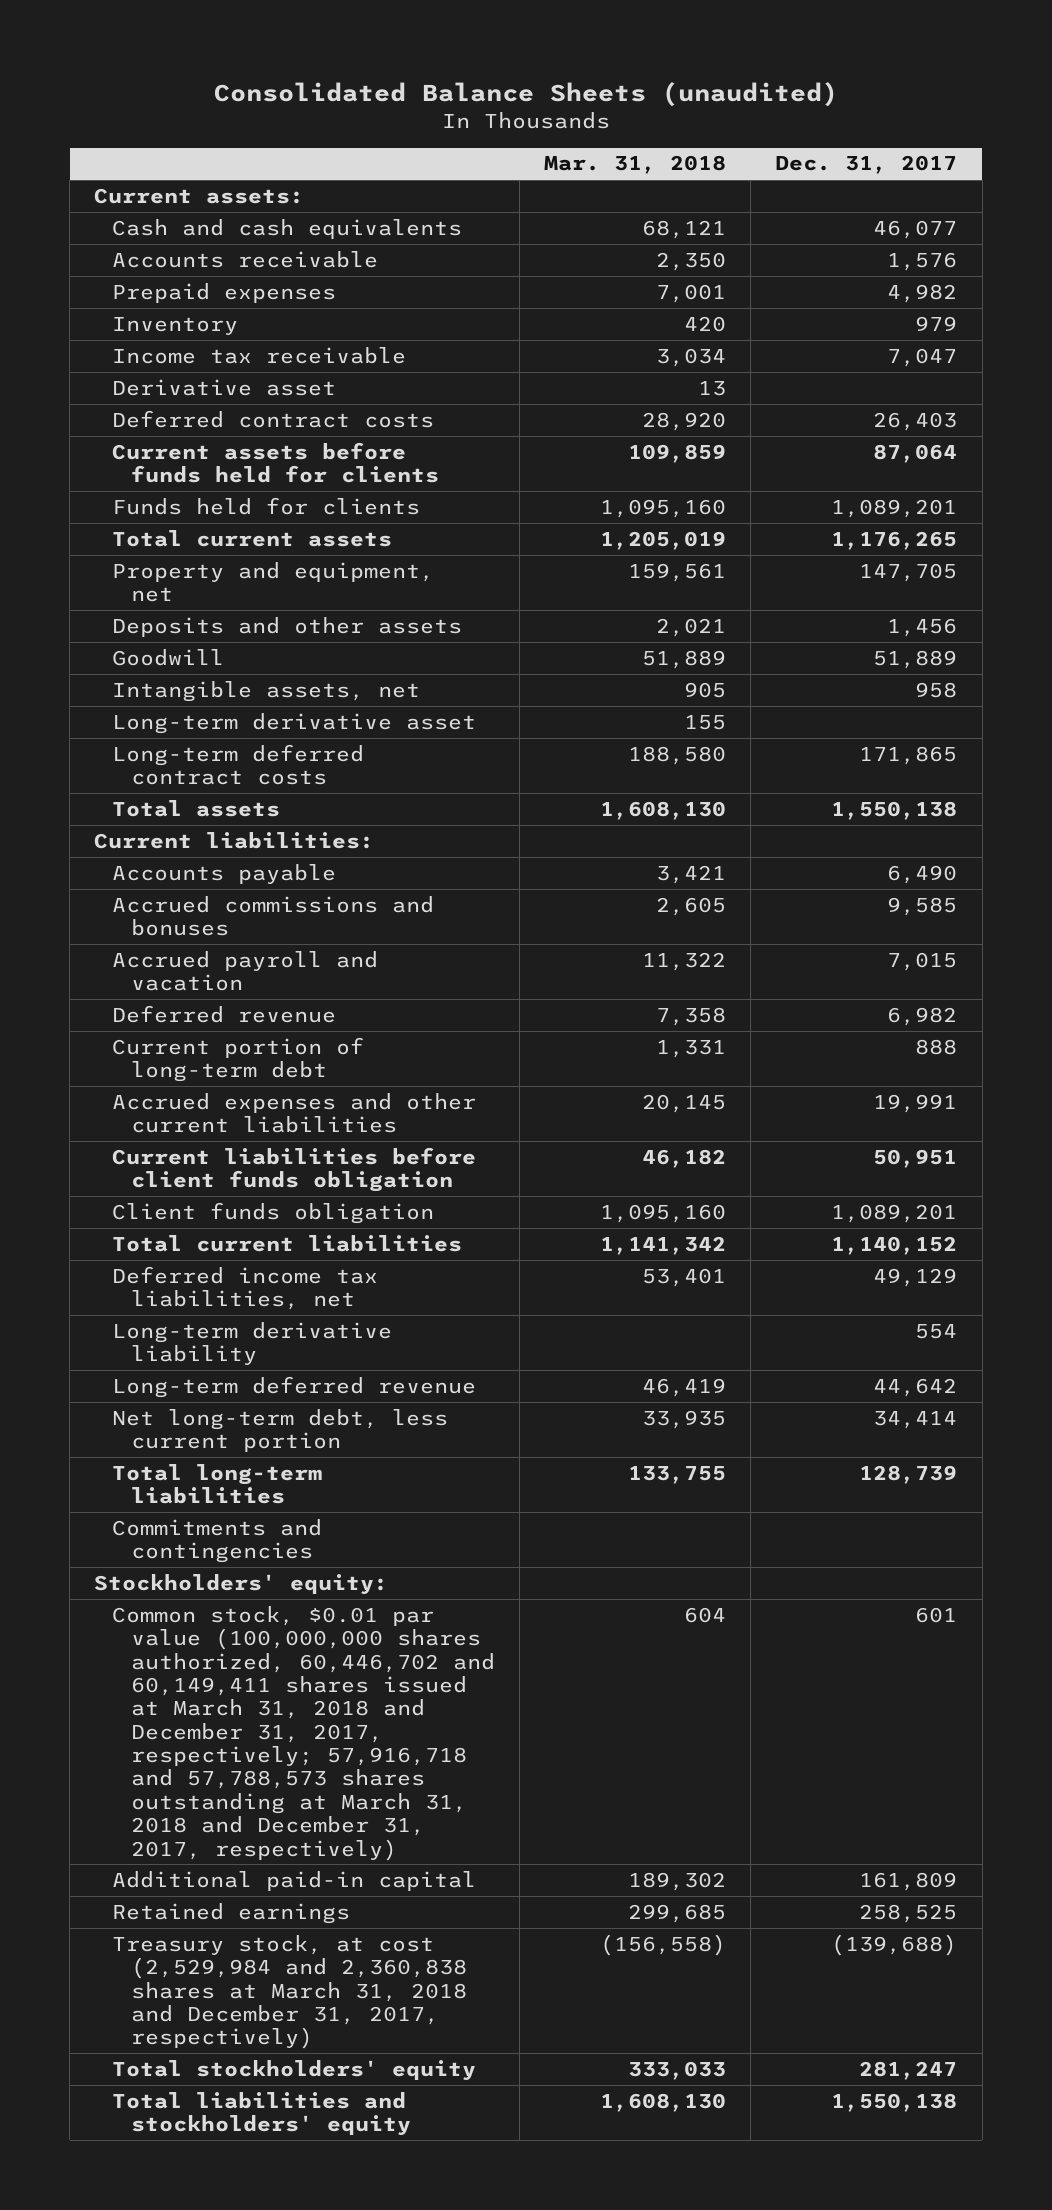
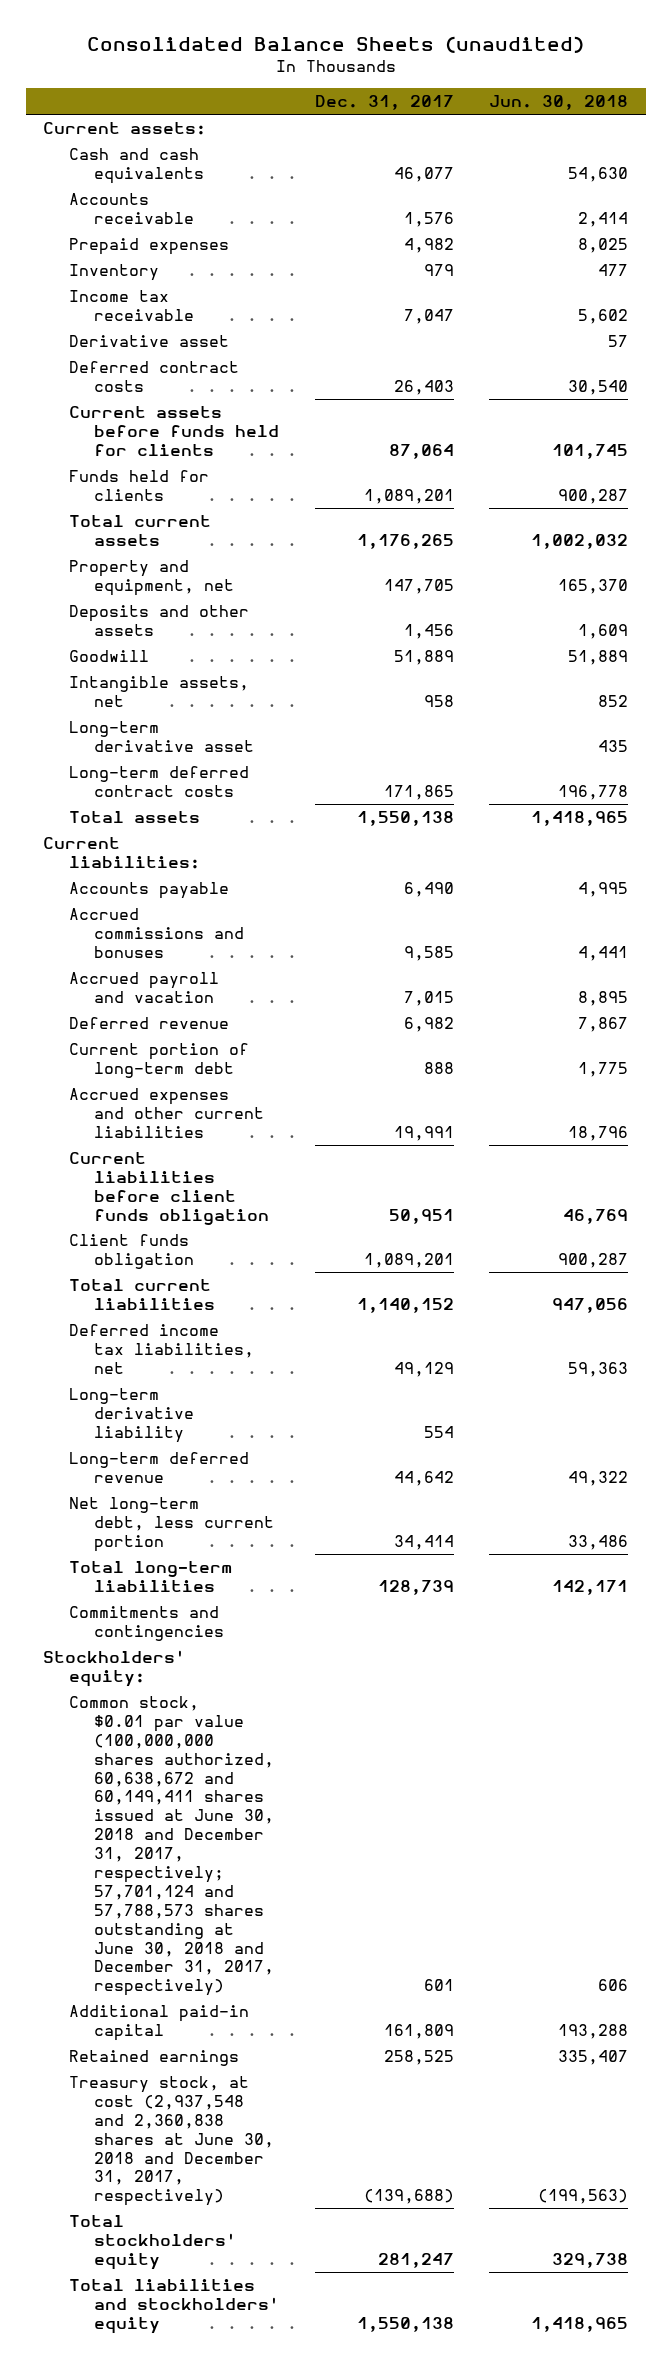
- | Mar. 31, 2018 | Dec. 31, 2017
+ | Dec. 31, 2017 | Jun. 30, 2018
- Common stock, $0.01 par value (100,000,000 shares authorized, 60,446,702 and 60,149,411 shares issued at March 31, 2018 and December 31, 2017, respectively; 57,916,718 and 57,788,573 shares outstanding at March 31, 2018 and December 31, 2017, respectively) | 604 | 601
+ Common stock, $0.01 par value (100,000,000 shares authorized, 60,638,672 and 60,149,411 shares issued at June 30, 2018 and December 31, 2017, respectively; 57,701,124 and 57,788,573 shares outstanding at June 30, 2018 and December 31, 2017, respectively) | 601 | 606
- Treasury stock, at cost (2,529,984 and 2,360,838 shares at March 31, 2018 and December 31, 2017, respectively) | (156,558) | (139,688)
+ Treasury stock, at cost (2,937,548 and 2,360,838 shares at June 30, 2018 and December 31, 2017, respectively) | (139,688) | (199,563)

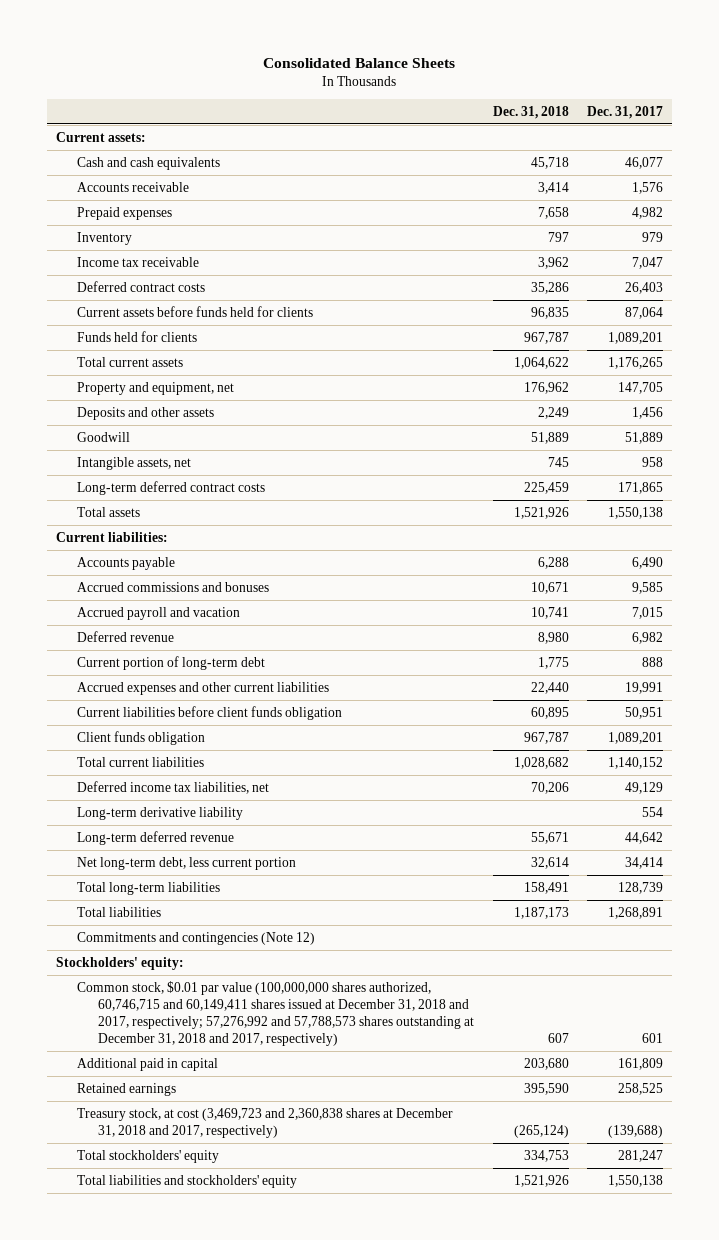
- Consolidated Balance Sheets (unaudited)
+ Consolidated Balance Sheets
- | Dec. 31, 2017 | Jun. 30, 2018
+ | Dec. 31, 2018 | Dec. 31, 2017
- Derivative asset | | 57
- Long-term derivative asset | | 435
- Commitments and contingencies
+ Total liabilities | 1,187,173 | 1,268,891
+ Commitments and contingencies (Note 12)
- Common stock, $0.01 par value (100,000,000 shares authorized, 60,638,672 and 60,149,411 shares issued at June 30, 2018 and December 31, 2017, respectively; 57,701,124 and 57,788,573 shares outstanding at June 30, 2018 and December 31, 2017, respectively) | 601 | 606
- Additional paid-in capital | 161,809 | 193,288
+ Common stock, $0.01 par value (100,000,000 shares authorized, 60,746,715 and 60,149,411 shares issued at December 31, 2018 and 2017, respectively; 57,276,992 and 57,788,573 shares outstanding at December 31, 2018 and 2017, respectively) | 607 | 601
+ Additional paid in capital | 203,680 | 161,809
- Treasury stock, at cost (2,937,548 and 2,360,838 shares at June 30, 2018 and December 31, 2017, respectively) | (139,688) | (199,563)
+ Treasury stock, at cost (3,469,723 and 2,360,838 shares at December 31, 2018 and 2017, respectively) | (265,124) | (139,688)

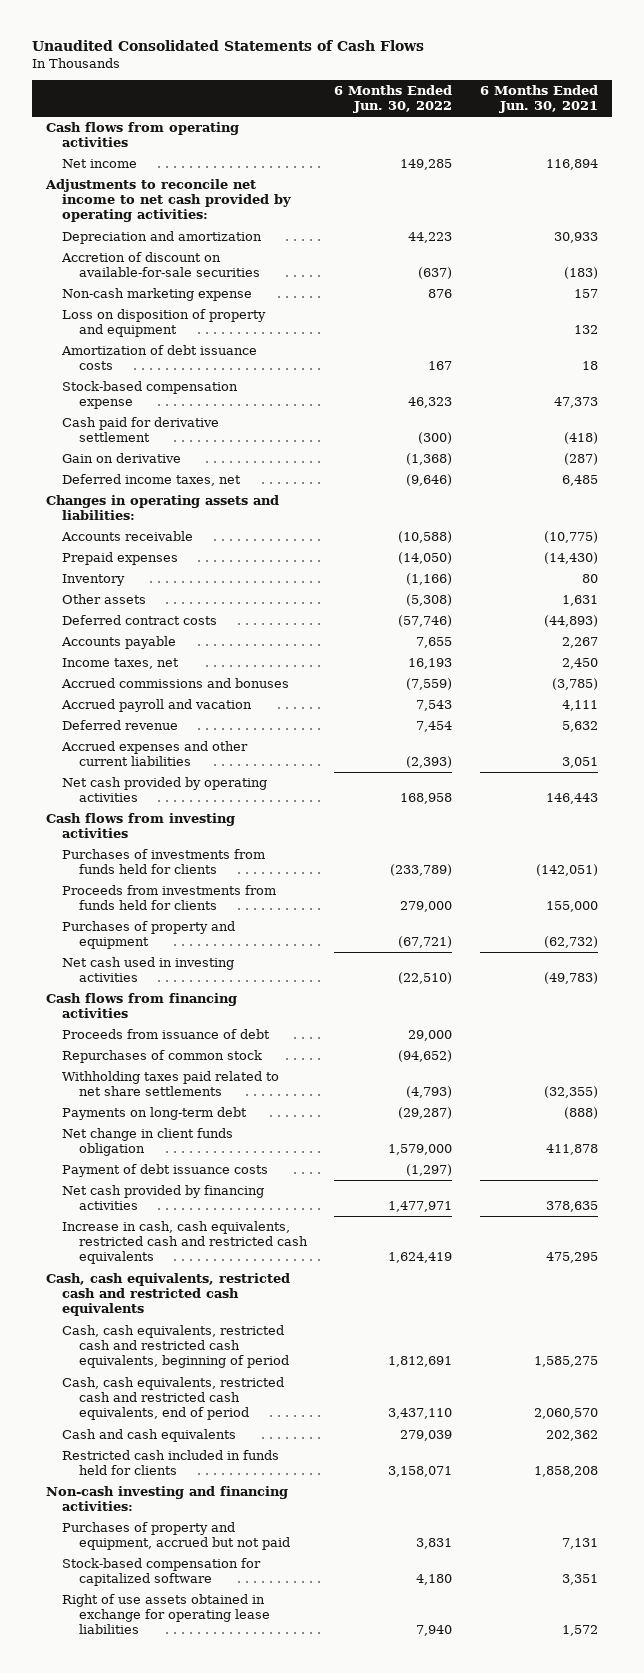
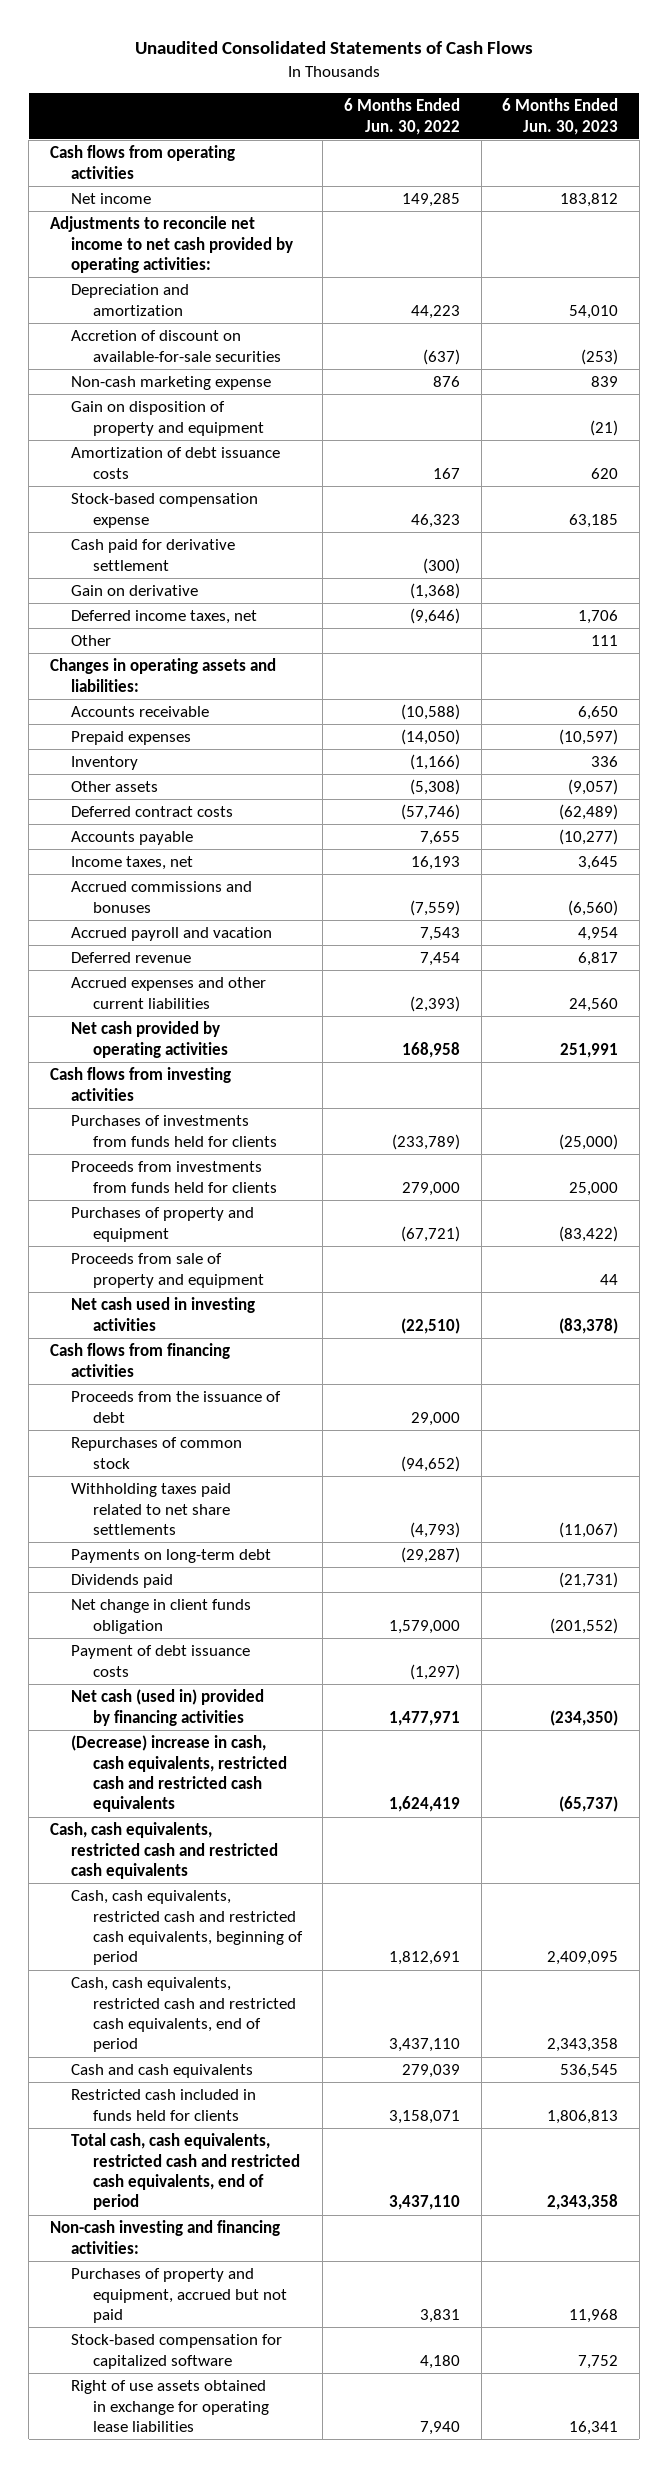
- | 6 Months Ended Jun. 30, 2022 | 6 Months Ended Jun. 30, 2021
+ | 6 Months Ended Jun. 30, 2022 | 6 Months Ended Jun. 30, 2023
- Loss on disposition of property and equipment | | 132
+ Gain on disposition of property and equipment | | (21)
+ Other | | 111
+ Proceeds from sale of property and equipment | | 44
- Proceeds from issuance of debt | 29,000 |
+ Proceeds from the issuance of debt | 29,000 |
+ Dividends paid | | (21,731)
- Net cash provided by financing activities | 1,477,971 | 378,635
- Increase in cash, cash equivalents, restricted cash and restricted cash equivalents | 1,624,419 | 475,295
+ Net cash (used in) provided by financing activities | 1,477,971 | (234,350)
+ (Decrease) increase in cash, cash equivalents, restricted cash and restricted cash equivalents | 1,624,419 | (65,737)
+ Total cash, cash equivalents, restricted cash and restricted cash equivalents, end of period | 3,437,110 | 2,343,358

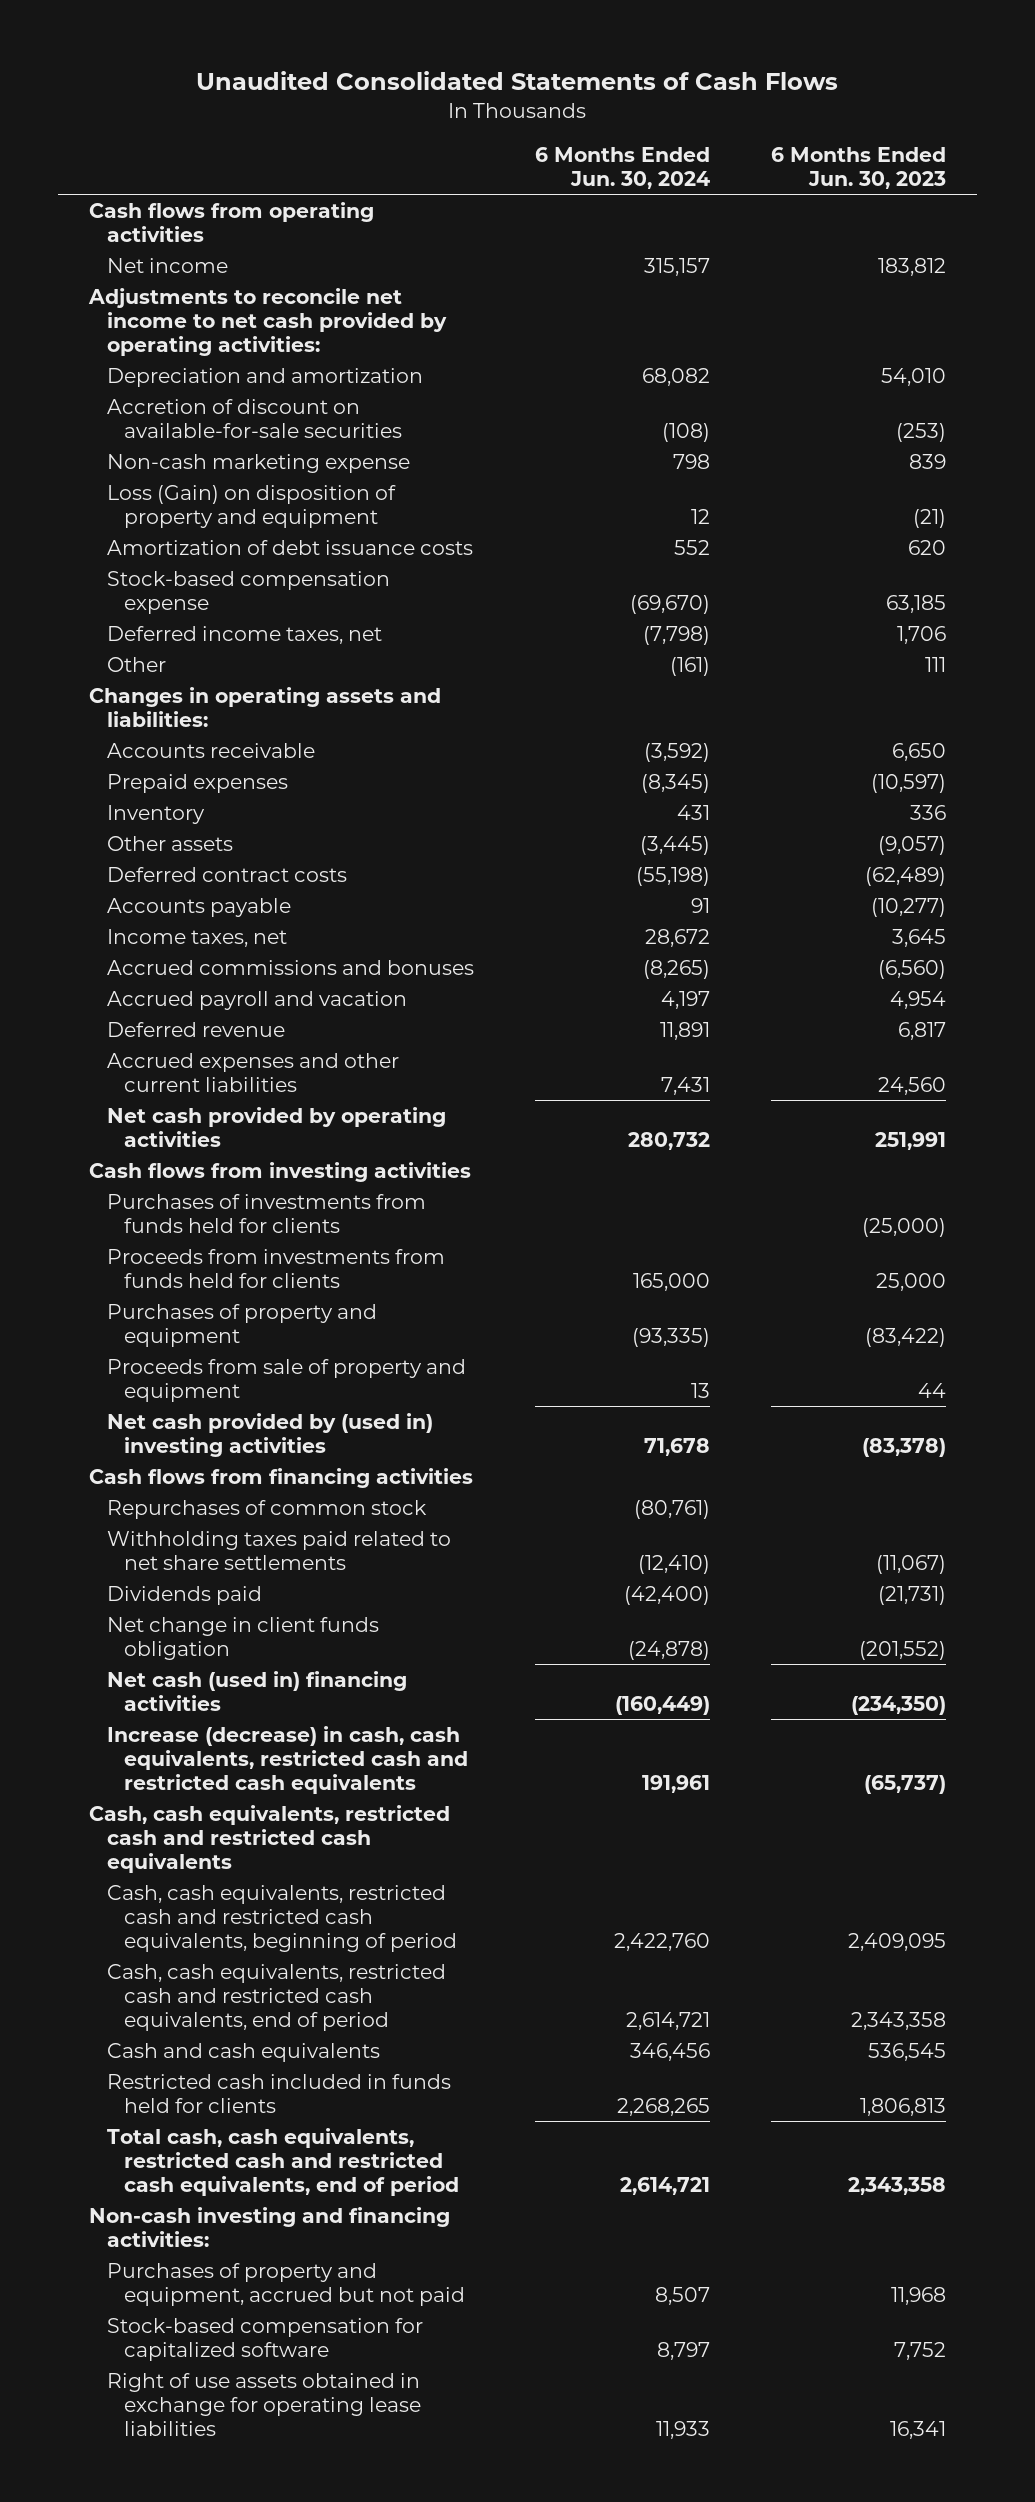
- | 6 Months Ended Jun. 30, 2022 | 6 Months Ended Jun. 30, 2023
+ | 6 Months Ended Jun. 30, 2024 | 6 Months Ended Jun. 30, 2023
- Gain on disposition of property and equipment | | (21)
+ Loss (Gain) on disposition of property and equipment | 12 | (21)
- Cash paid for derivative settlement | (300) |
- Gain on derivative | (1,368) |
- Net cash used in investing activities | (22,510) | (83,378)
+ Net cash provided by (used in) investing activities | 71,678 | (83,378)
- Proceeds from the issuance of debt | 29,000 |
- Payments on long-term debt | (29,287) |
- Payment of debt issuance costs | (1,297) |
- Net cash (used in) provided by financing activities | 1,477,971 | (234,350)
- (Decrease) increase in cash, cash equivalents, restricted cash and restricted cash equivalents | 1,624,419 | (65,737)
+ Net cash (used in) financing activities | (160,449) | (234,350)
+ Increase (decrease) in cash, cash equivalents, restricted cash and restricted cash equivalents | 191,961 | (65,737)

